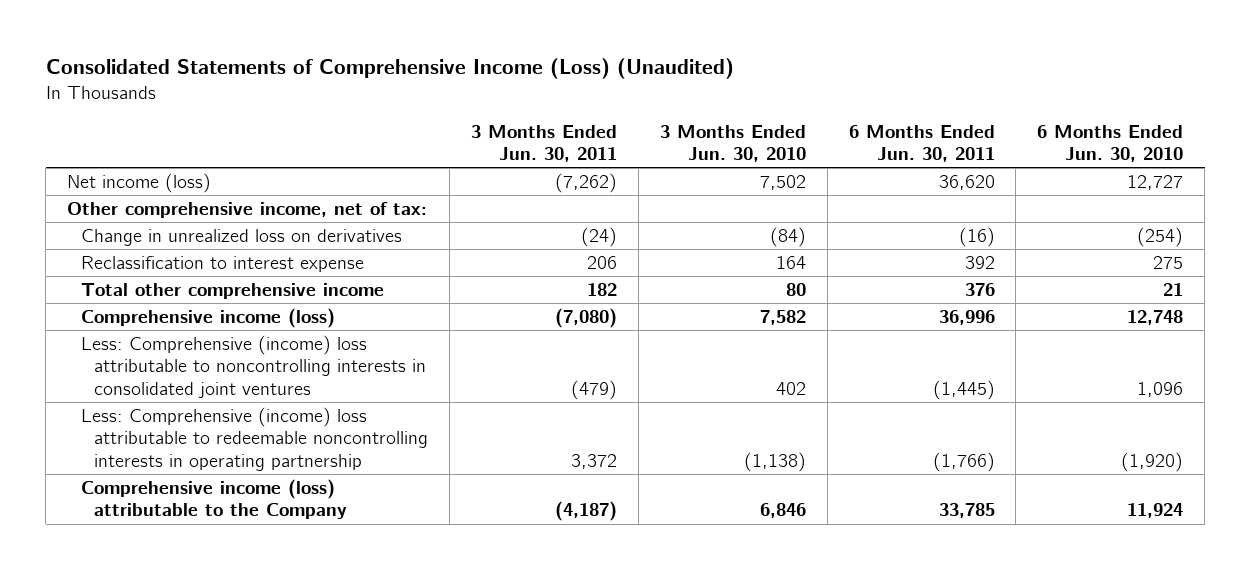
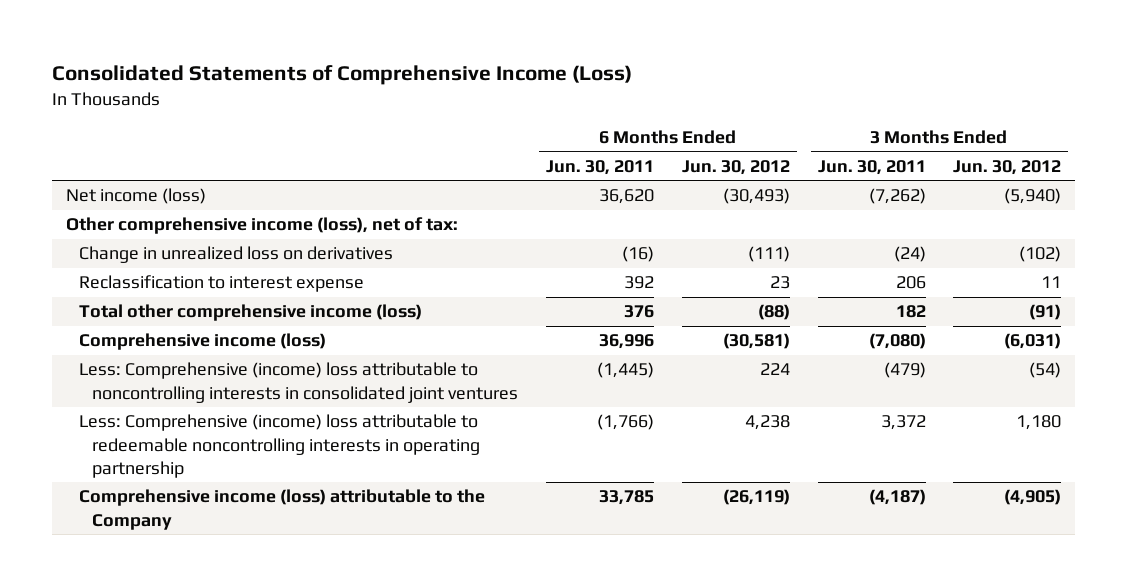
- Consolidated Statements of Comprehensive Income (Loss) (Unaudited)
+ Consolidated Statements of Comprehensive Income (Loss)
- | 3 Months Ended Jun. 30, 2011 | 3 Months Ended Jun. 30, 2010 | 6 Months Ended Jun. 30, 2011 | 6 Months Ended Jun. 30, 2010
+ | 6 Months Ended Jun. 30, 2011 | 6 Months Ended Jun. 30, 2012 | 3 Months Ended Jun. 30, 2011 | 3 Months Ended Jun. 30, 2012
- Other comprehensive income, net of tax:
+ Other comprehensive income (loss), net of tax:
- Total other comprehensive income | 182 | 80 | 376 | 21
+ Total other comprehensive income (loss) | 376 | (88) | 182 | (91)

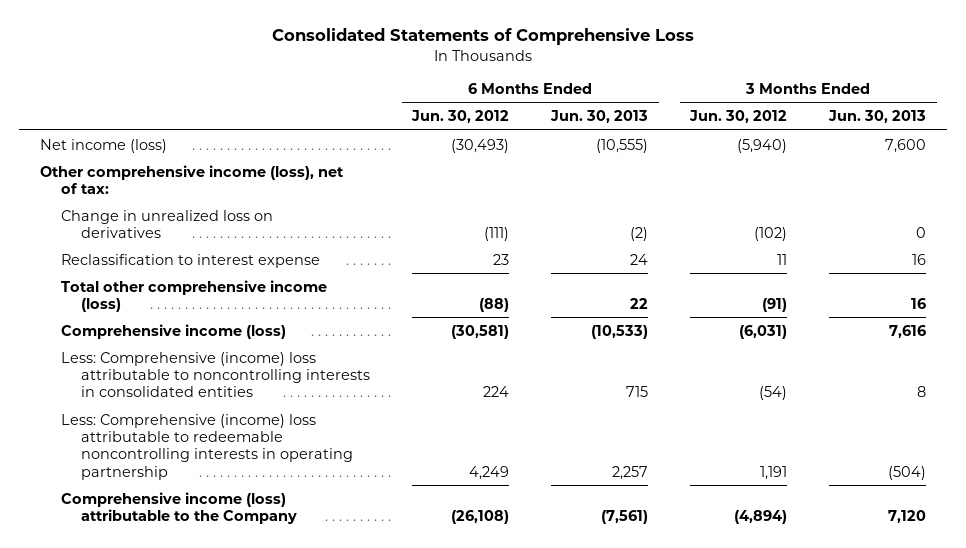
- Consolidated Statements of Comprehensive Income (Loss)
+ Consolidated Statements of Comprehensive Loss
- | 6 Months Ended Jun. 30, 2011 | 6 Months Ended Jun. 30, 2012 | 3 Months Ended Jun. 30, 2011 | 3 Months Ended Jun. 30, 2012
+ | 6 Months Ended Jun. 30, 2012 | 6 Months Ended Jun. 30, 2013 | 3 Months Ended Jun. 30, 2012 | 3 Months Ended Jun. 30, 2013
- Less: Comprehensive (income) loss attributable to noncontrolling interests in consolidated joint ventures | (1,445) | 224 | (479) | (54)
- Less: Comprehensive (income) loss attributable to redeemable noncontrolling interests in operating partnership | (1,766) | 4,238 | 3,372 | 1,180
- Comprehensive income (loss) attributable to the Company | 33,785 | (26,119) | (4,187) | (4,905)
+ Less: Comprehensive (income) loss attributable to noncontrolling interests in consolidated entities | 224 | 715 | (54) | 8
+ Less: Comprehensive (income) loss attributable to redeemable noncontrolling interests in operating partnership | 4,249 | 2,257 | 1,191 | (504)
+ Comprehensive income (loss) attributable to the Company | (26,108) | (7,561) | (4,894) | 7,120

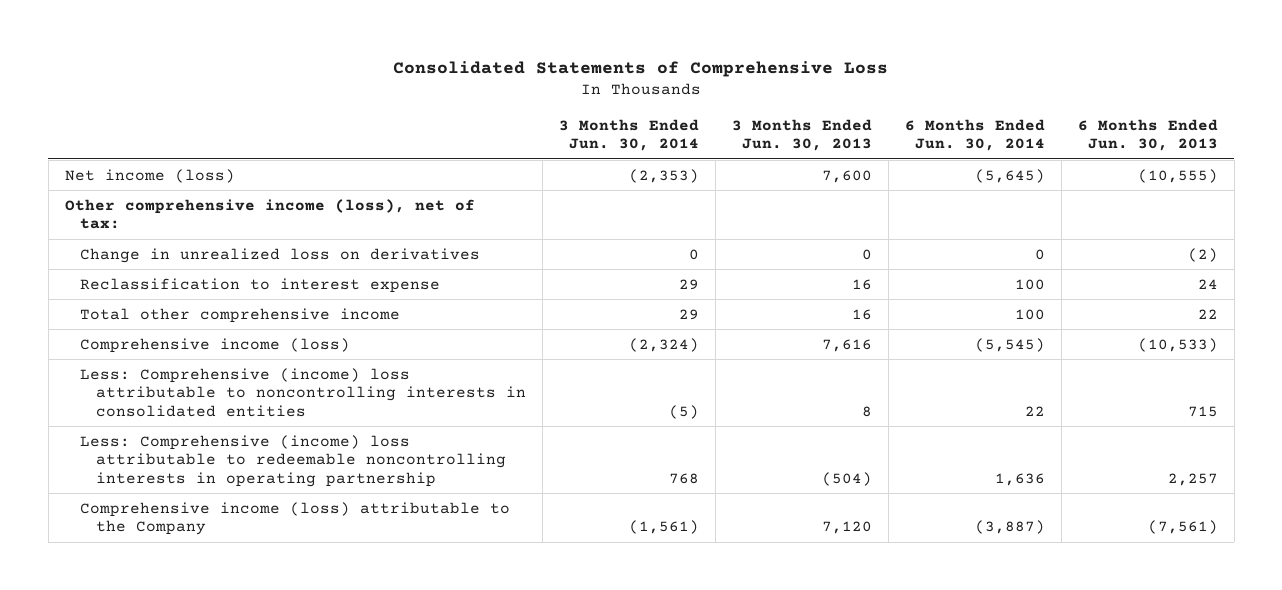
- | 6 Months Ended Jun. 30, 2012 | 6 Months Ended Jun. 30, 2013 | 3 Months Ended Jun. 30, 2012 | 3 Months Ended Jun. 30, 2013
+ | 3 Months Ended Jun. 30, 2014 | 3 Months Ended Jun. 30, 2013 | 6 Months Ended Jun. 30, 2014 | 6 Months Ended Jun. 30, 2013
- Total other comprehensive income (loss) | (88) | 22 | (91) | 16
+ Total other comprehensive income | 29 | 16 | 100 | 22

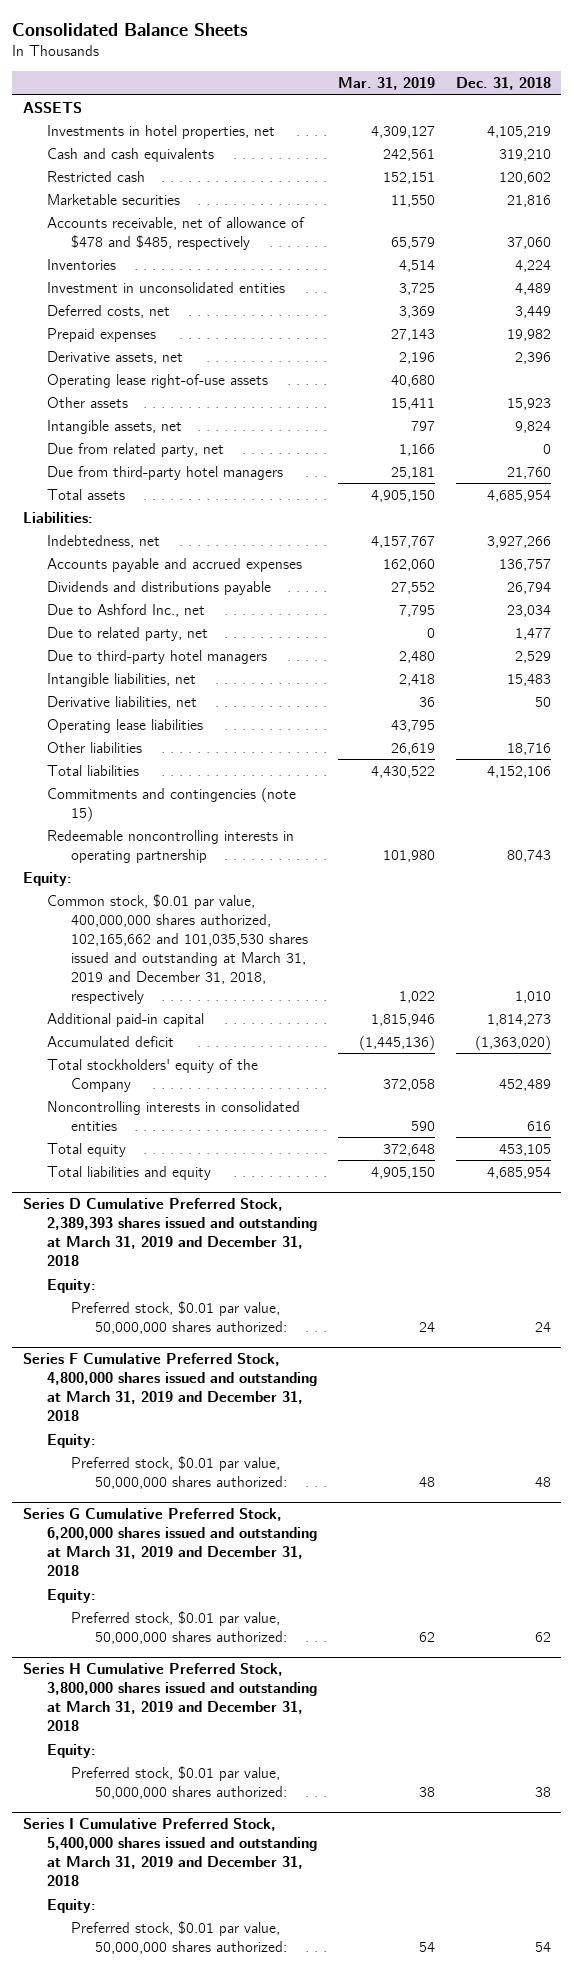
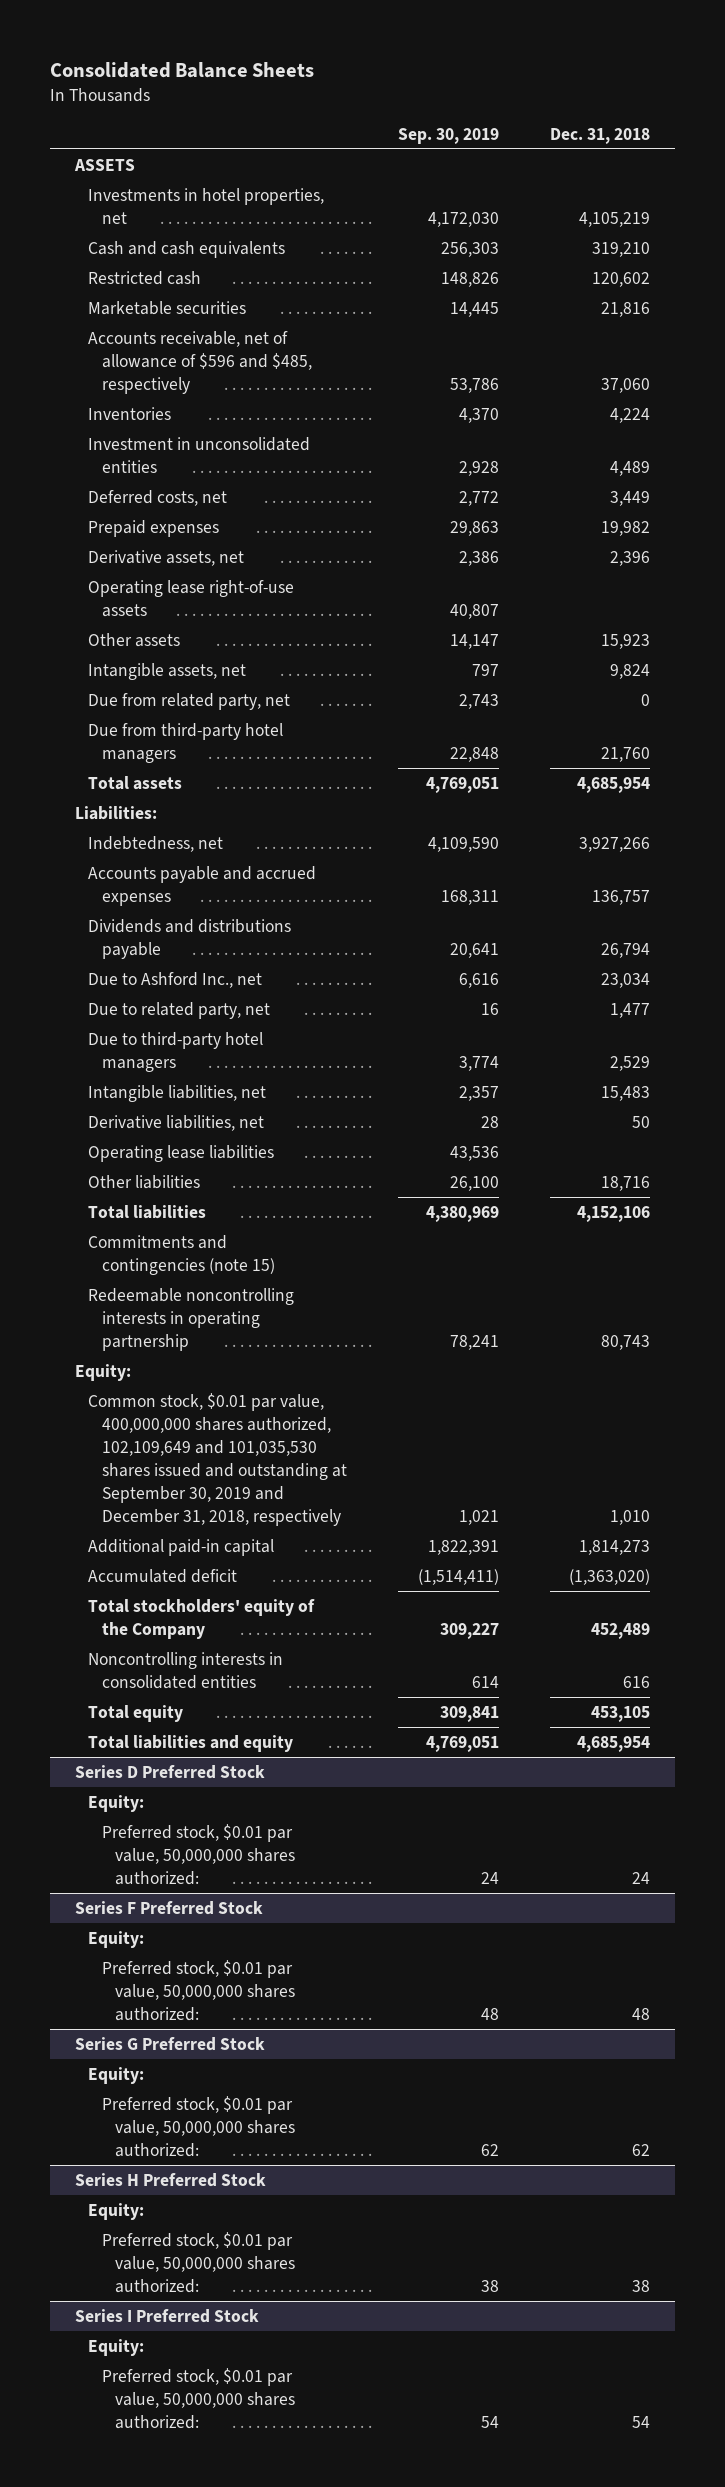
- | Mar. 31, 2019 | Dec. 31, 2018
+ | Sep. 30, 2019 | Dec. 31, 2018
- Accounts receivable, net of allowance of $478 and $485, respectively | 65,579 | 37,060
+ Accounts receivable, net of allowance of $596 and $485, respectively | 53,786 | 37,060
- Common stock, $0.01 par value, 400,000,000 shares authorized, 102,165,662 and 101,035,530 shares issued and outstanding at March 31, 2019 and December 31, 2018, respectively | 1,022 | 1,010
+ Common stock, $0.01 par value, 400,000,000 shares authorized, 102,109,649 and 101,035,530 shares issued and outstanding at September 30, 2019 and December 31, 2018, respectively | 1,021 | 1,010
- Series D Cumulative Preferred Stock, 2,389,393 shares issued and outstanding at March 31, 2019 and December 31, 2018
+ Series D Preferred Stock
- Series F Cumulative Preferred Stock, 4,800,000 shares issued and outstanding at March 31, 2019 and December 31, 2018
+ Series F Preferred Stock
- Series G Cumulative Preferred Stock, 6,200,000 shares issued and outstanding at March 31, 2019 and December 31, 2018
+ Series G Preferred Stock
- Series H Cumulative Preferred Stock, 3,800,000 shares issued and outstanding at March 31, 2019 and December 31, 2018
+ Series H Preferred Stock
- Series I Cumulative Preferred Stock, 5,400,000 shares issued and outstanding at March 31, 2019 and December 31, 2018
+ Series I Preferred Stock

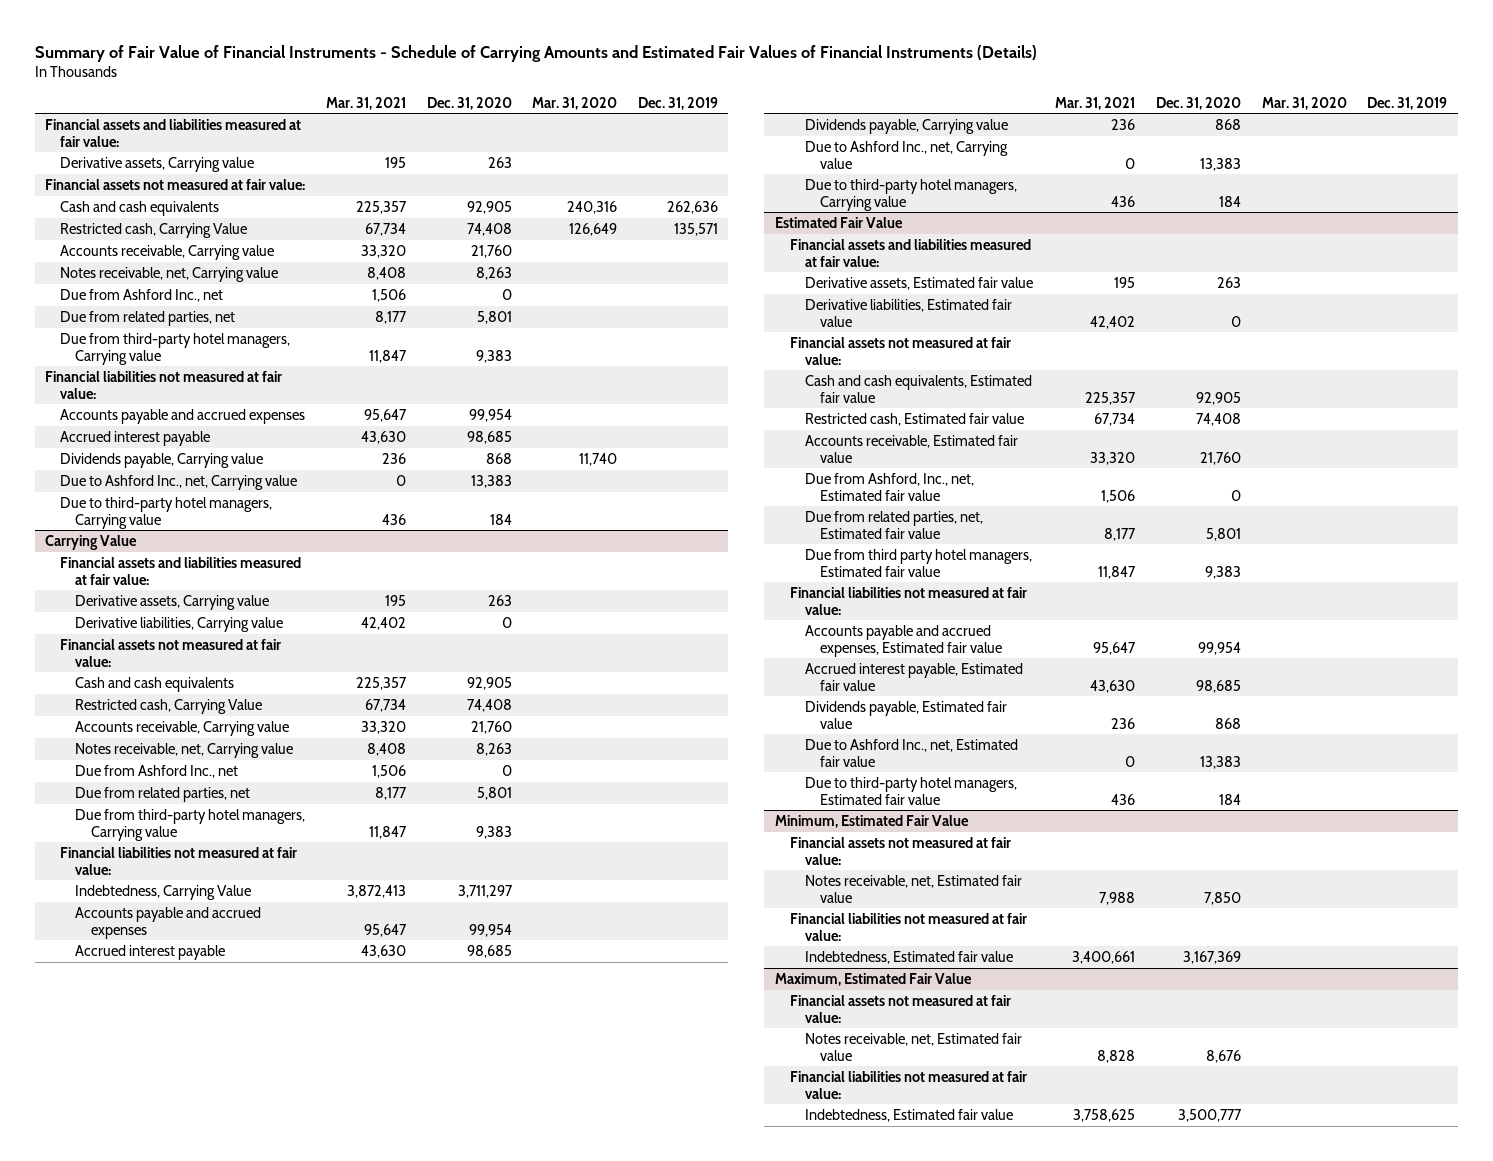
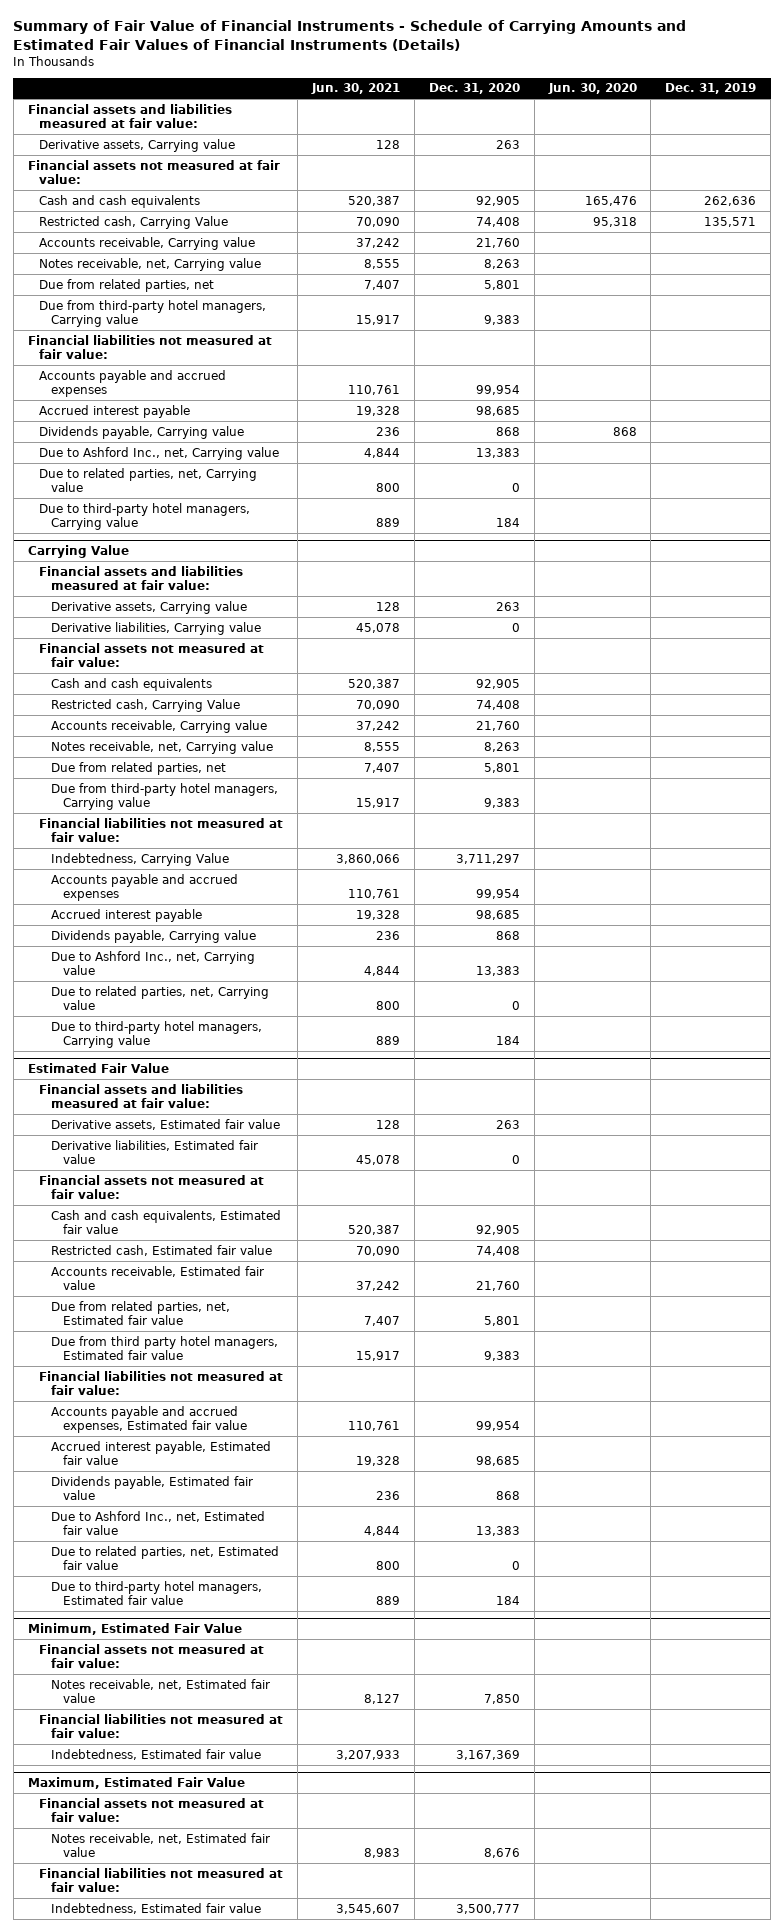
- | Mar. 31, 2021 | Dec. 31, 2020 | Mar. 31, 2020 | Dec. 31, 2019
+ | Jun. 30, 2021 | Dec. 31, 2020 | Jun. 30, 2020 | Dec. 31, 2019
- Due from Ashford Inc., net | 1,506 | 0 | |
+ Due to related parties, net, Carrying value | 800 | 0 | |
@ Carrying Value
- Due from Ashford Inc., net | 1,506 | 0 | |
+ Due to related parties, net, Carrying value | 800 | 0 | |
@ Estimated Fair Value
- Due from Ashford, Inc., net, Estimated fair value | 1,506 | 0 | |
+ Due to related parties, net, Estimated fair value | 800 | 0 | |

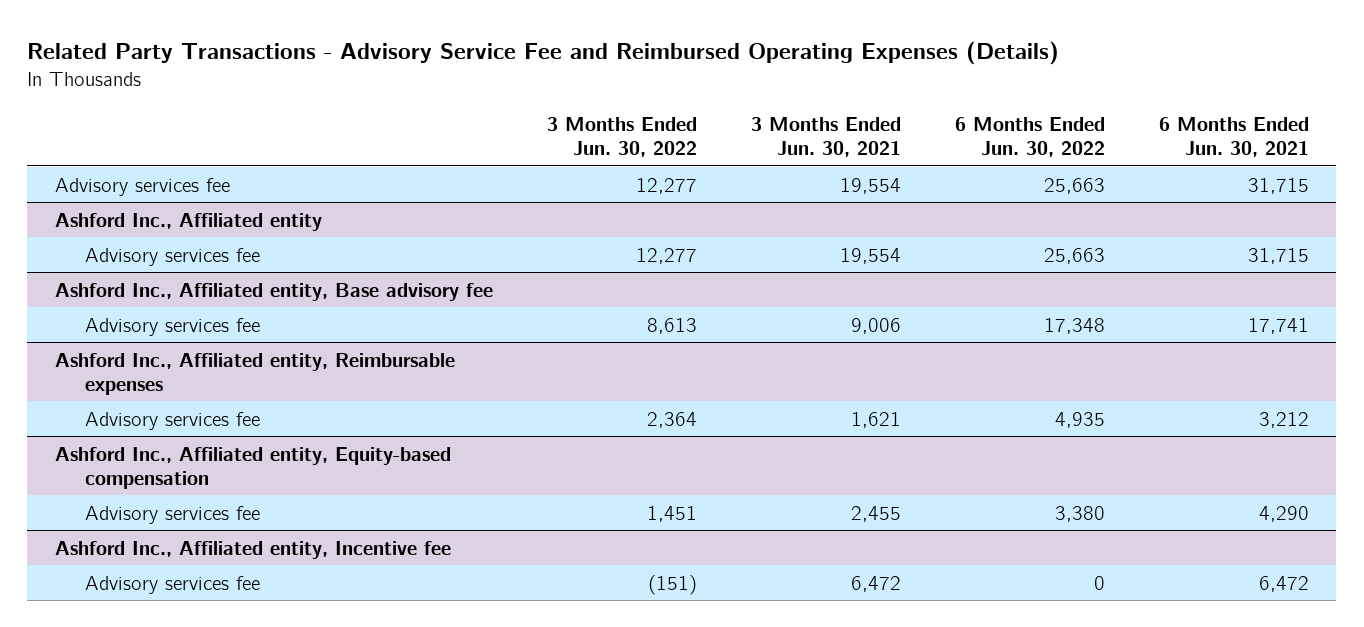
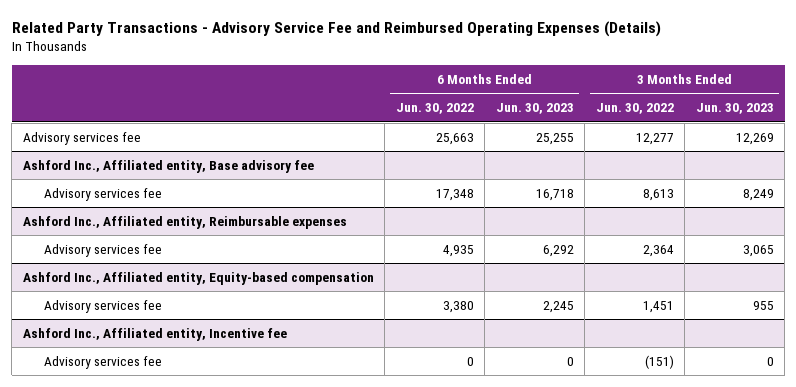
- | 3 Months Ended Jun. 30, 2022 | 3 Months Ended Jun. 30, 2021 | 6 Months Ended Jun. 30, 2022 | 6 Months Ended Jun. 30, 2021
+ | 6 Months Ended Jun. 30, 2022 | 6 Months Ended Jun. 30, 2023 | 3 Months Ended Jun. 30, 2022 | 3 Months Ended Jun. 30, 2023
- Ashford Inc., Affiliated entity
- Advisory services fee | 12,277 | 19,554 | 25,663 | 31,715

